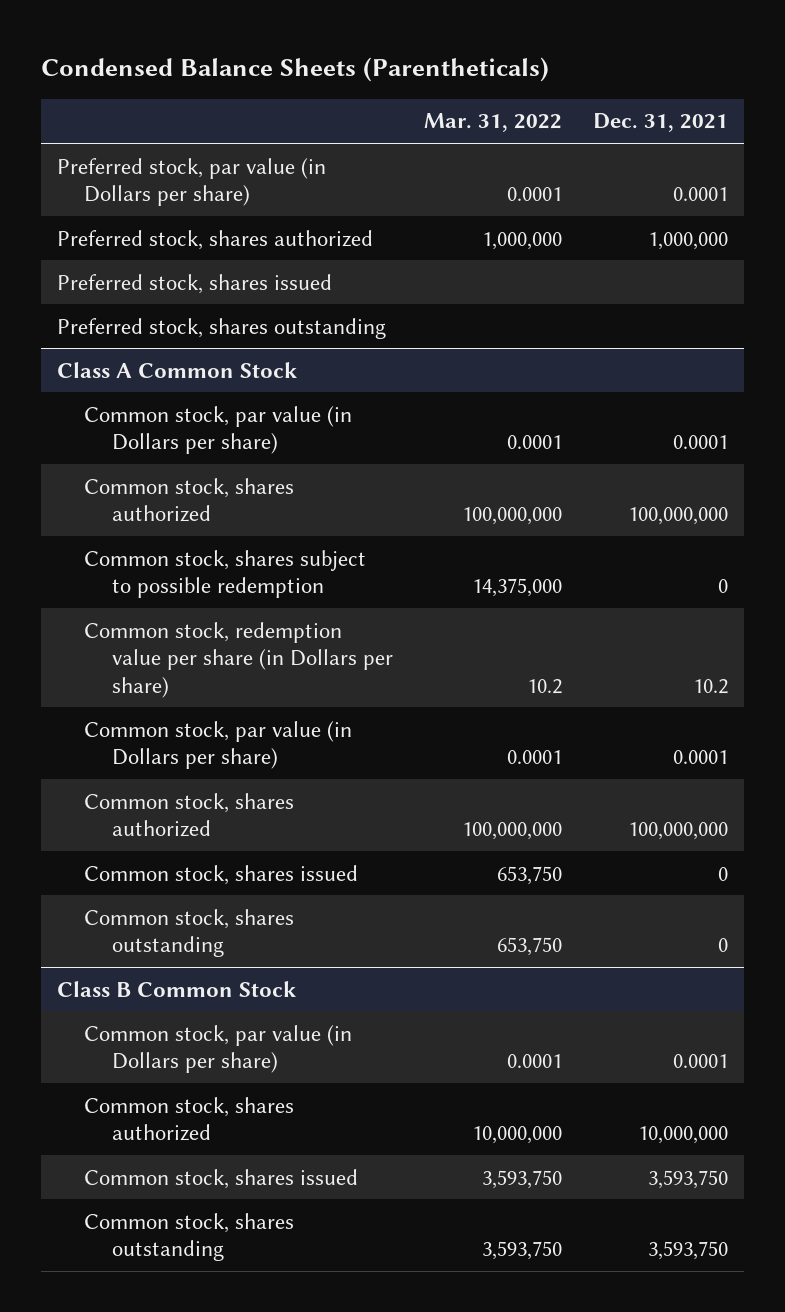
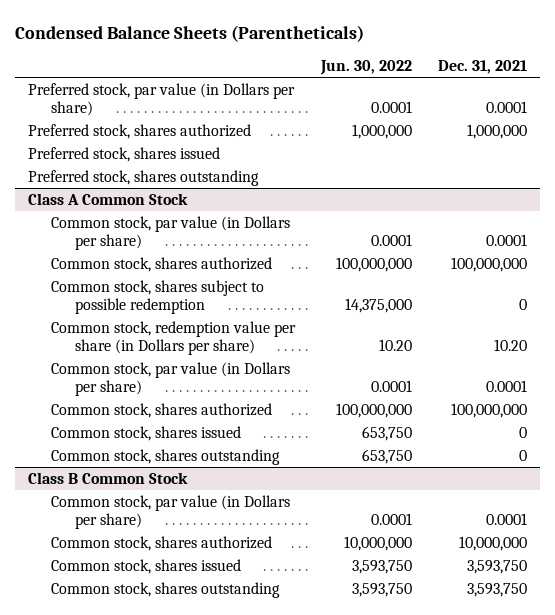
- | Mar. 31, 2022 | Dec. 31, 2021
+ | Jun. 30, 2022 | Dec. 31, 2021
@ Class A Common Stock
- Common stock, redemption value per share (in Dollars per share) | 10.2 | 10.2
+ Common stock, redemption value per share (in Dollars per share) | 10.20 | 10.20

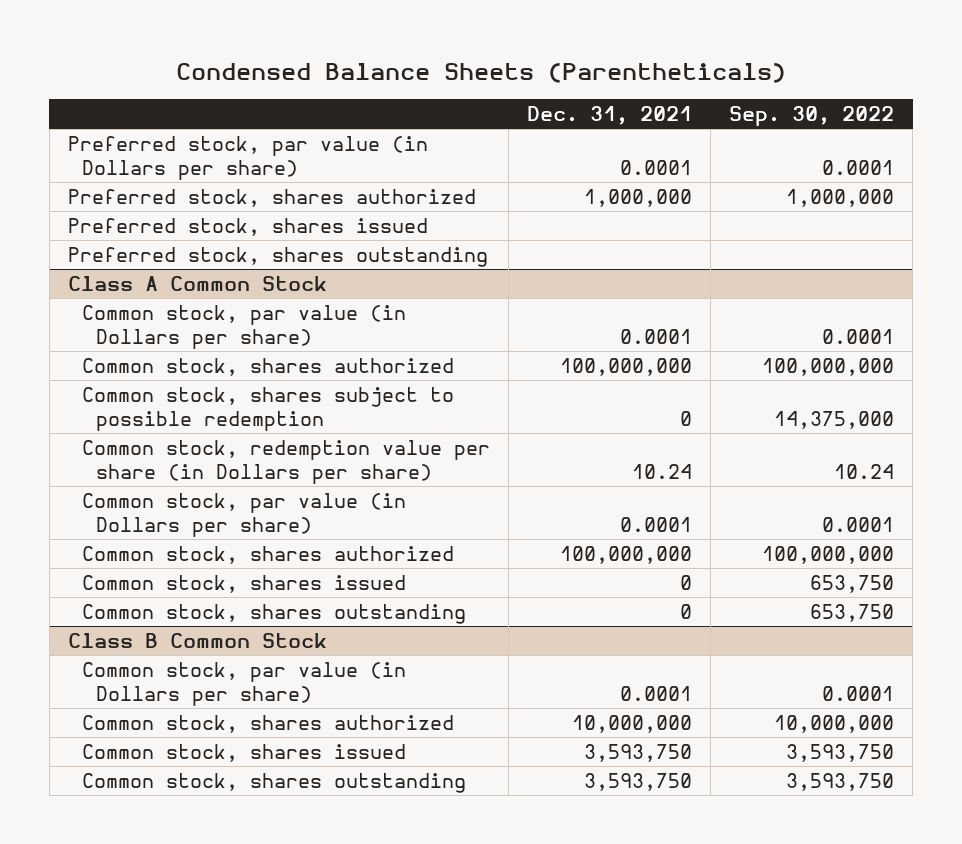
- | Jun. 30, 2022 | Dec. 31, 2021
+ | Dec. 31, 2021 | Sep. 30, 2022
@ Class A Common Stock
- Common stock, redemption value per share (in Dollars per share) | 10.20 | 10.20
+ Common stock, redemption value per share (in Dollars per share) | 10.24 | 10.24

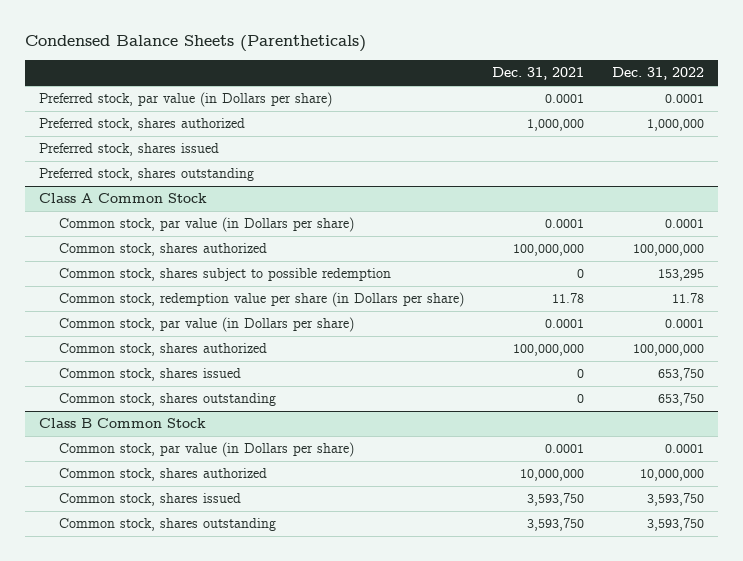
- | Dec. 31, 2021 | Sep. 30, 2022
+ | Dec. 31, 2021 | Dec. 31, 2022
@ Class A Common Stock
- Common stock, redemption value per share (in Dollars per share) | 10.24 | 10.24
+ Common stock, redemption value per share (in Dollars per share) | 11.78 | 11.78

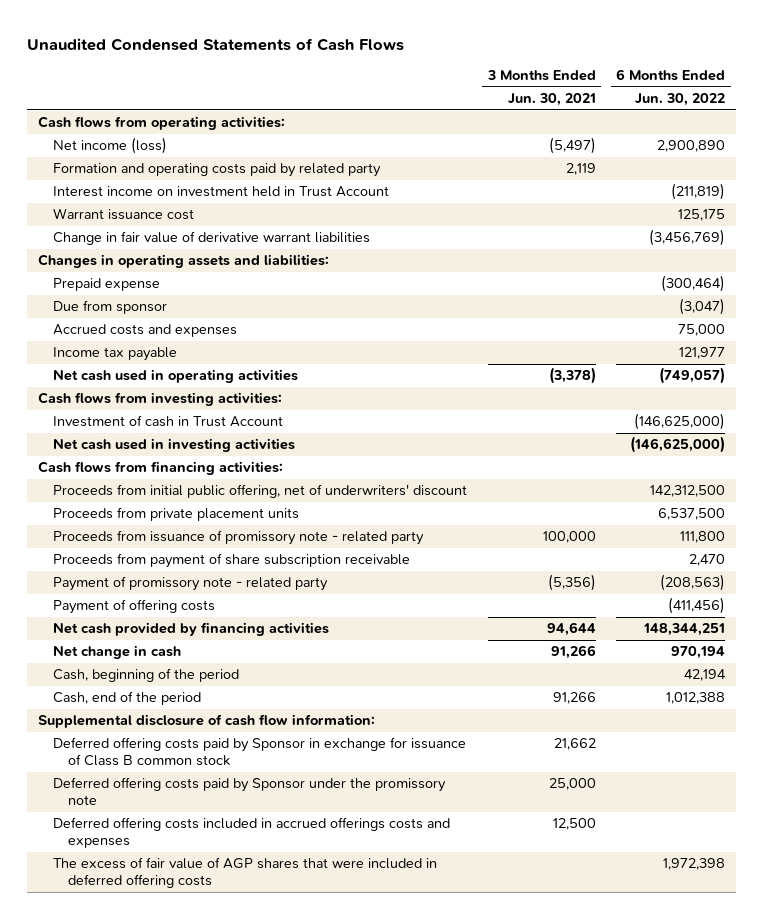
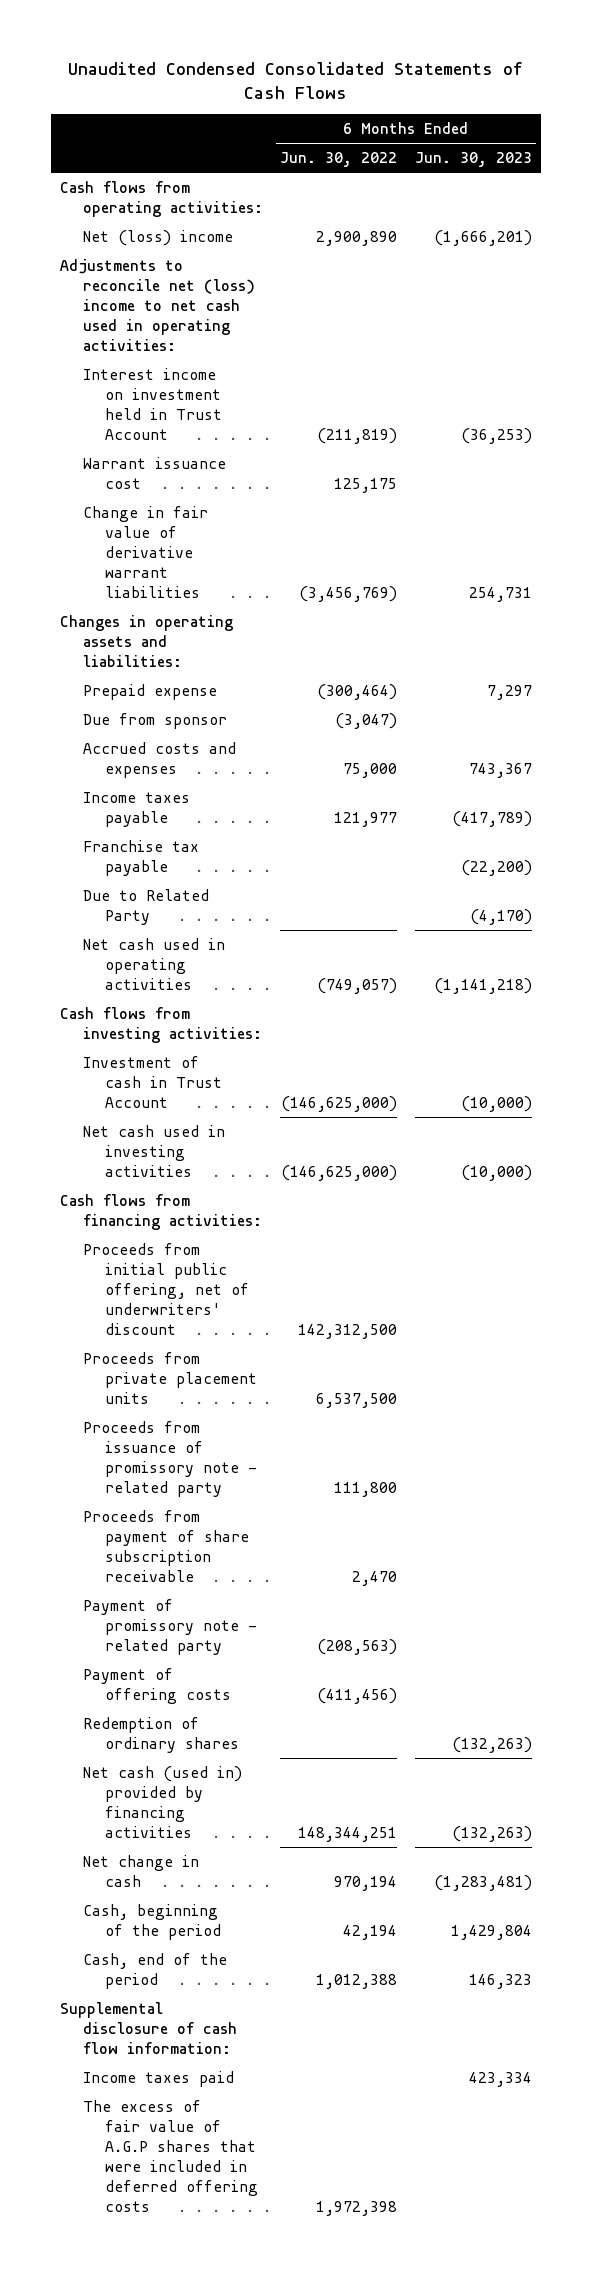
- Unaudited Condensed Statements of Cash Flows
+ Unaudited Condensed Consolidated Statements of Cash Flows
- | 3 Months Ended Jun. 30, 2021 | 6 Months Ended Jun. 30, 2022
+ | 6 Months Ended Jun. 30, 2022 | 6 Months Ended Jun. 30, 2023
- Net income (loss) | (5,497) | 2,900,890
- Formation and operating costs paid by related party | 2,119 |
+ Net (loss) income | 2,900,890 | (1,666,201)
+ Adjustments to reconcile net (loss) income to net cash used in operating activities:
- Income tax payable | | 121,977
+ Income taxes payable | 121,977 | (417,789)
+ Franchise tax payable | | (22,200)
+ Due to Related Party | | (4,170)
- Net cash provided by financing activities | 94,644 | 148,344,251
+ Redemption of ordinary shares | | (132,263)
+ Net cash (used in) provided by financing activities | 148,344,251 | (132,263)
- Deferred offering costs paid by Sponsor in exchange for issuance of Class B common stock | 21,662 |
- Deferred offering costs paid by Sponsor under the promissory note | 25,000 |
- Deferred offering costs included in accrued offerings costs and expenses | 12,500 |
- The excess of fair value of AGP shares that were included in deferred offering costs | | 1,972,398
+ Income taxes paid | | 423,334
+ The excess of fair value of A.G.P shares that were included in deferred offering costs | 1,972,398 |

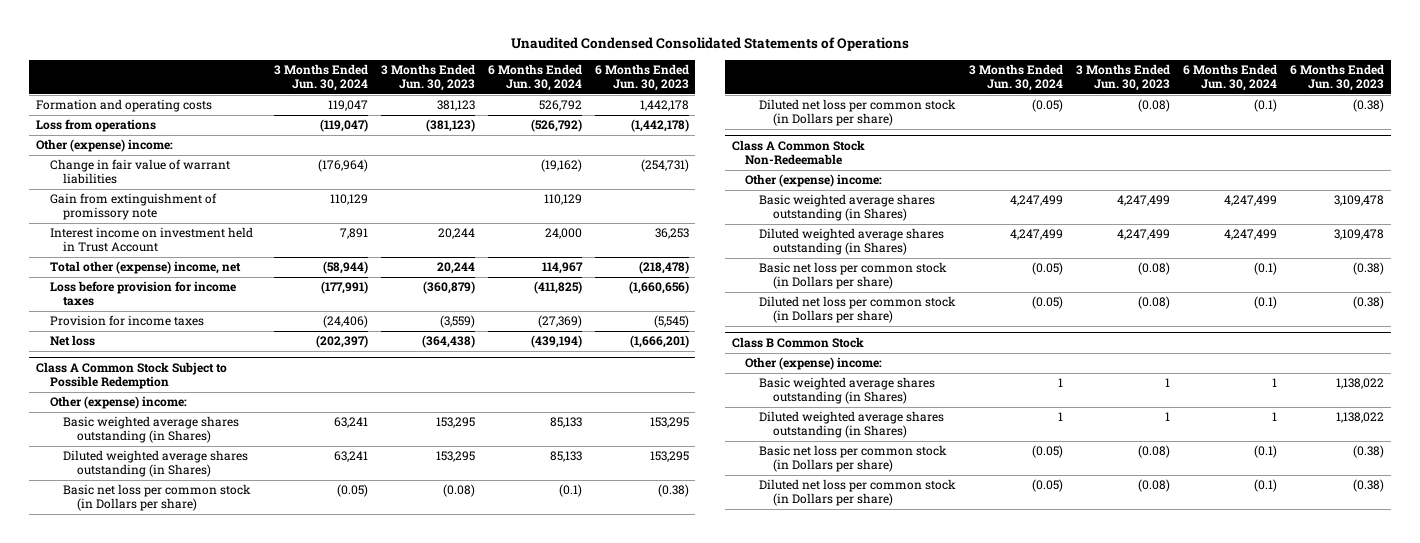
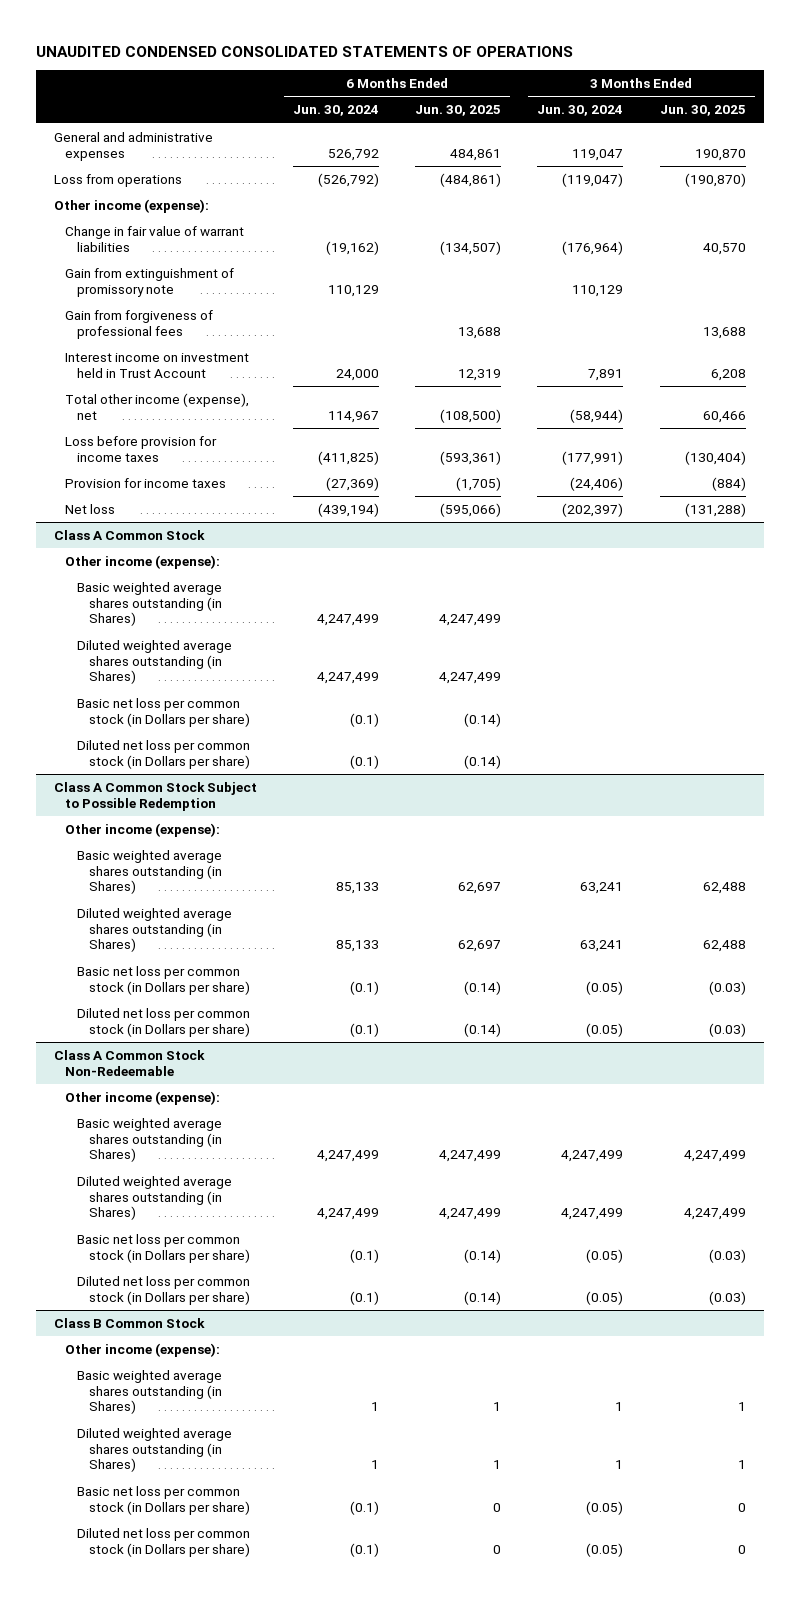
- Unaudited Condensed Consolidated Statements of Operations
+ UNAUDITED CONDENSED CONSOLIDATED STATEMENTS OF OPERATIONS
- | 3 Months Ended Jun. 30, 2024 | 3 Months Ended Jun. 30, 2023 | 6 Months Ended Jun. 30, 2024 | 6 Months Ended Jun. 30, 2023
+ | 6 Months Ended Jun. 30, 2024 | 6 Months Ended Jun. 30, 2025 | 3 Months Ended Jun. 30, 2024 | 3 Months Ended Jun. 30, 2025
- Formation and operating costs | 119,047 | 381,123 | 526,792 | 1,442,178
+ General and administrative expenses | 526,792 | 484,861 | 119,047 | 190,870
- Other (expense) income:
+ Other income (expense):
+ Gain from forgiveness of professional fees | | 13,688 | | 13,688
- Total other (expense) income, net | (58,944) | 20,244 | 114,967 | (218,478)
+ Total other income (expense), net | 114,967 | (108,500) | (58,944) | 60,466
+ Class A Common Stock
+ Other income (expense):
+ Basic weighted average shares outstanding (in Shares) | 4,247,499 | 4,247,499 | |
+ Diluted weighted average shares outstanding (in Shares) | 4,247,499 | 4,247,499 | |
+ Basic net loss per common stock (in Dollars per share) | (0.1) | (0.14) | |
+ Diluted net loss per common stock (in Dollars per share) | (0.1) | (0.14) | |
@ Class A Common Stock Subject to Possible Redemption
- Other (expense) income:
+ Other income (expense):
@ Class A Common Stock Non-Redeemable
- Other (expense) income:
+ Other income (expense):
@ Class B Common Stock
- Other (expense) income:
+ Other income (expense):

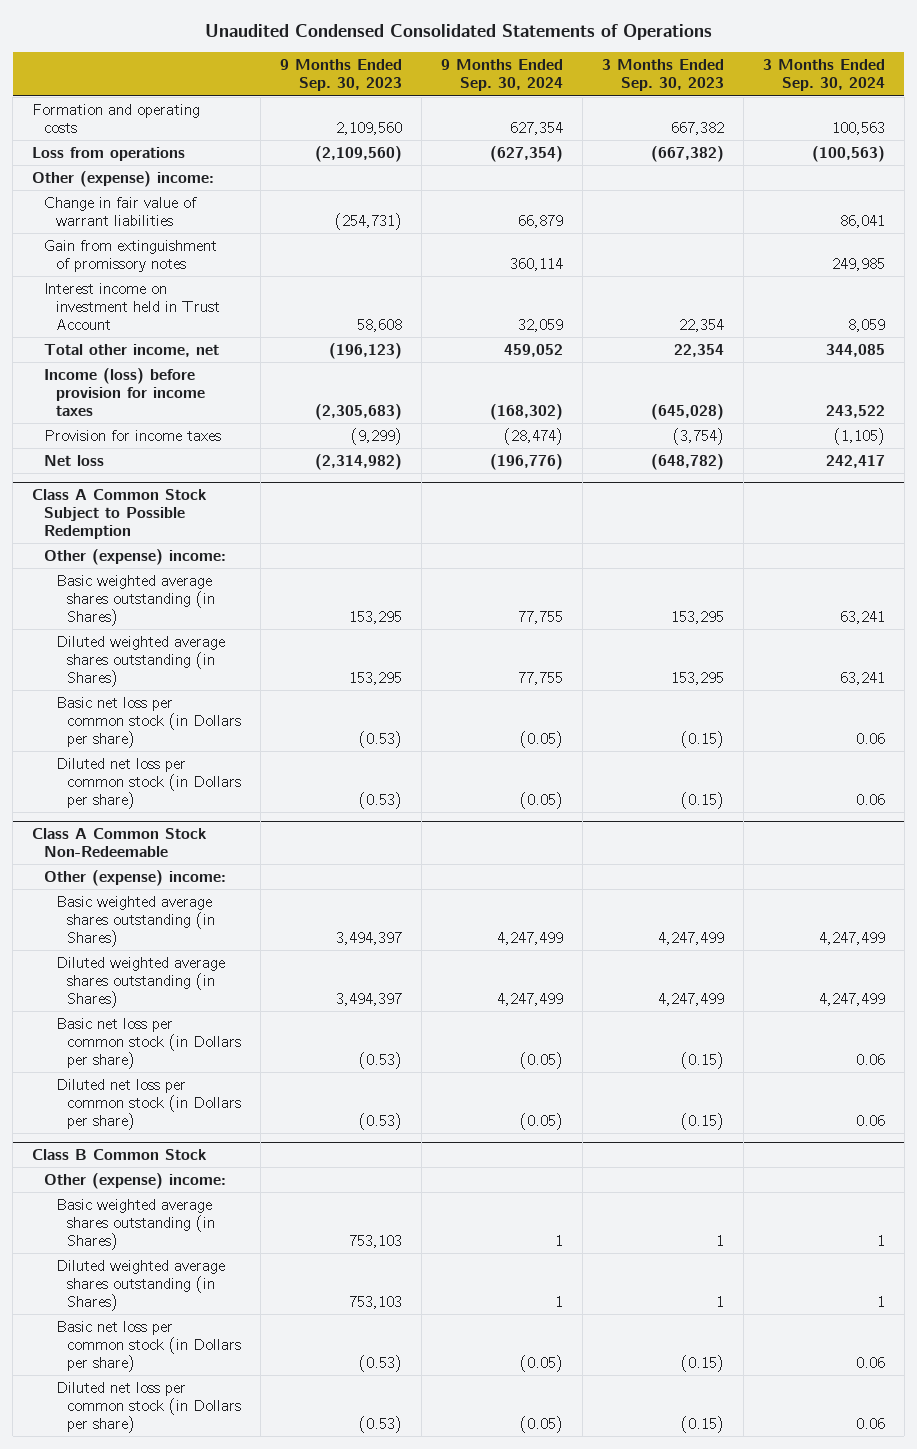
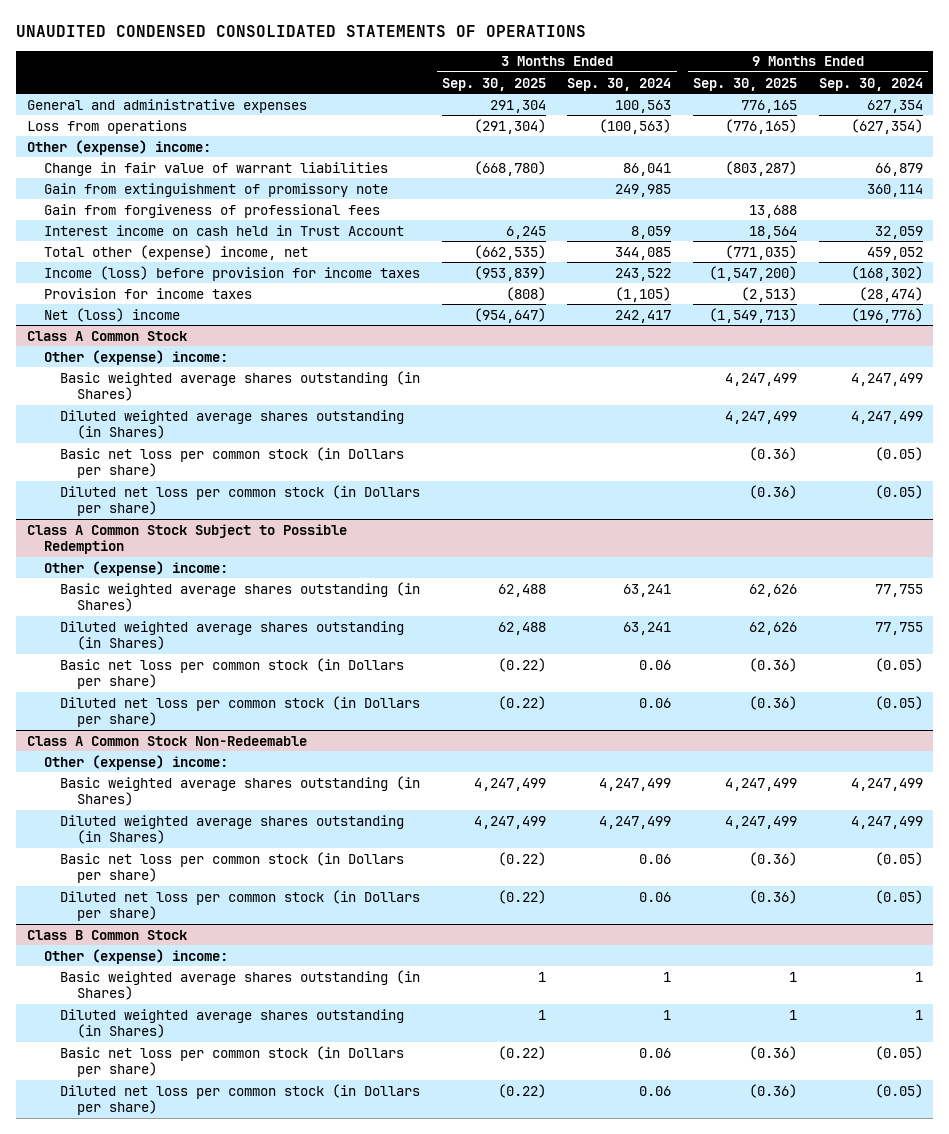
- Unaudited Condensed Consolidated Statements of Operations
+ UNAUDITED CONDENSED CONSOLIDATED STATEMENTS OF OPERATIONS
- | 9 Months Ended Sep. 30, 2023 | 9 Months Ended Sep. 30, 2024 | 3 Months Ended Sep. 30, 2023 | 3 Months Ended Sep. 30, 2024
+ | 3 Months Ended Sep. 30, 2025 | 3 Months Ended Sep. 30, 2024 | 9 Months Ended Sep. 30, 2025 | 9 Months Ended Sep. 30, 2024
- Formation and operating costs | 2,109,560 | 627,354 | 667,382 | 100,563
+ General and administrative expenses | 291,304 | 100,563 | 776,165 | 627,354
- Gain from extinguishment of promissory notes | | 360,114 | | 249,985
- Interest income on investment held in Trust Account | 58,608 | 32,059 | 22,354 | 8,059
- Total other income, net | (196,123) | 459,052 | 22,354 | 344,085
+ Gain from extinguishment of promissory note | | 249,985 | | 360,114
+ Gain from forgiveness of professional fees | | | 13,688 |
+ Interest income on cash held in Trust Account | 6,245 | 8,059 | 18,564 | 32,059
+ Total other (expense) income, net | (662,535) | 344,085 | (771,035) | 459,052
- Net loss | (2,314,982) | (196,776) | (648,782) | 242,417
+ Net (loss) income | (954,647) | 242,417 | (1,549,713) | (196,776)
+ Class A Common Stock
+ Other (expense) income:
+ Basic weighted average shares outstanding (in Shares) | | | 4,247,499 | 4,247,499
+ Diluted weighted average shares outstanding (in Shares) | | | 4,247,499 | 4,247,499
+ Basic net loss per common stock (in Dollars per share) | | | (0.36) | (0.05)
+ Diluted net loss per common stock (in Dollars per share) | | | (0.36) | (0.05)

